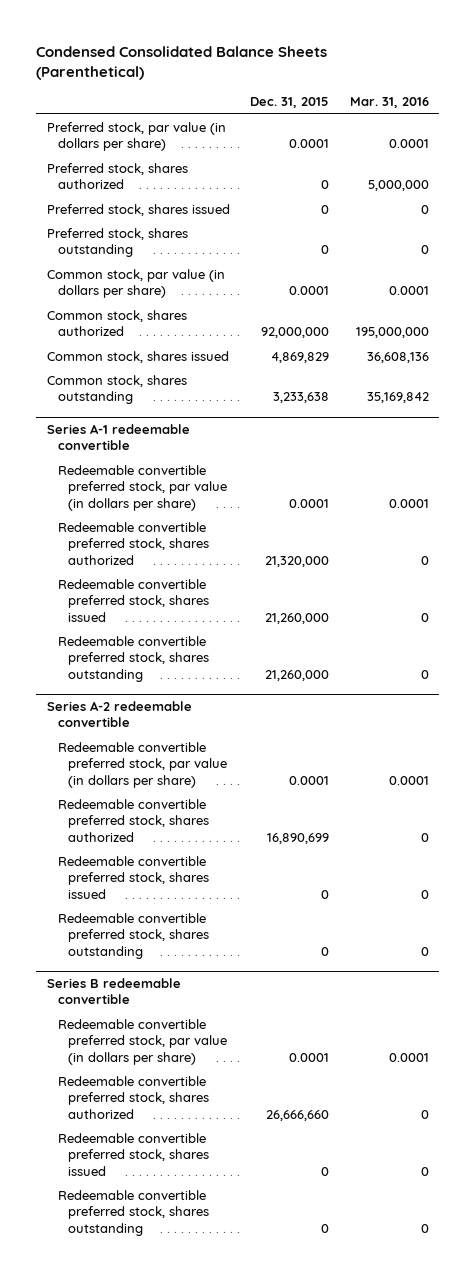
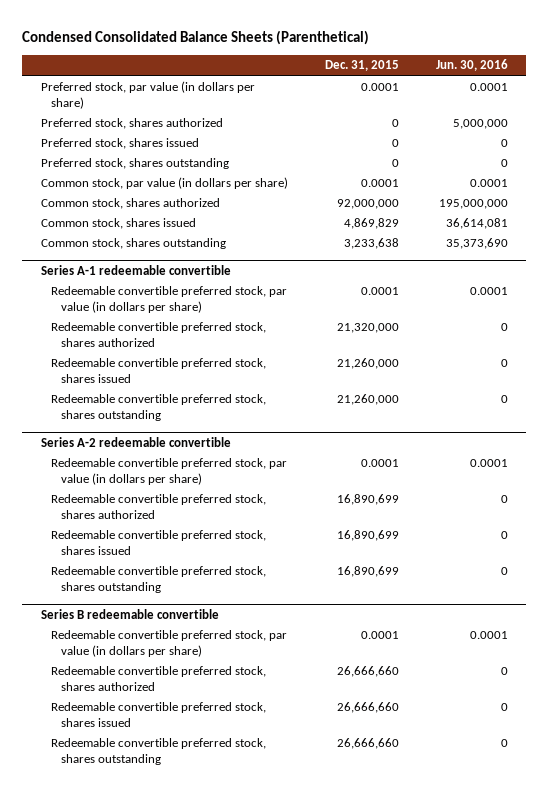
- | Dec. 31, 2015 | Mar. 31, 2016
+ | Dec. 31, 2015 | Jun. 30, 2016
@ Series A-2 redeemable convertible
- Redeemable convertible preferred stock, shares issued | 0 | 0
- Redeemable convertible preferred stock, shares outstanding | 0 | 0
+ Redeemable convertible preferred stock, shares issued | 16,890,699 | 0
+ Redeemable convertible preferred stock, shares outstanding | 16,890,699 | 0
@ Series B redeemable convertible
- Redeemable convertible preferred stock, shares issued | 0 | 0
- Redeemable convertible preferred stock, shares outstanding | 0 | 0
+ Redeemable convertible preferred stock, shares issued | 26,666,660 | 0
+ Redeemable convertible preferred stock, shares outstanding | 26,666,660 | 0

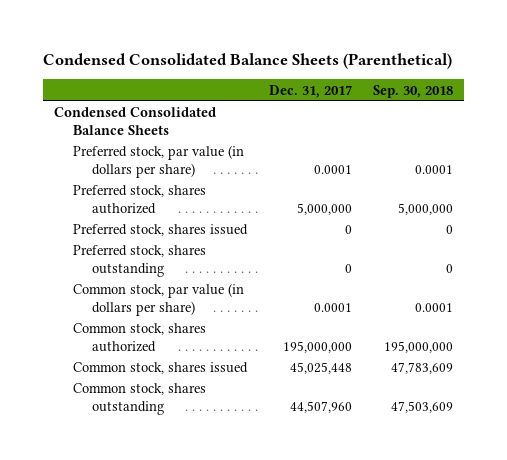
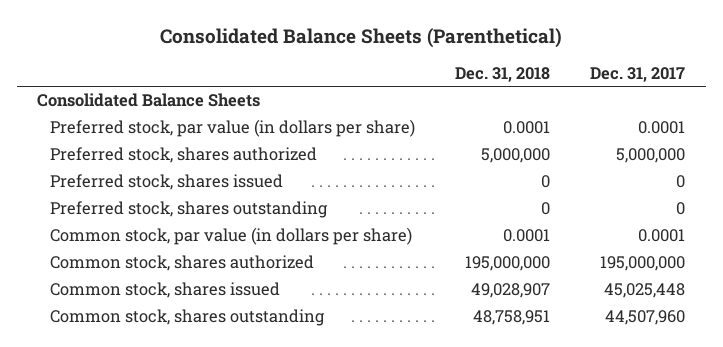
- Condensed Consolidated Balance Sheets (Parenthetical)
+ Consolidated Balance Sheets (Parenthetical)
- | Dec. 31, 2017 | Sep. 30, 2018
+ | Dec. 31, 2018 | Dec. 31, 2017
- Condensed Consolidated Balance Sheets
+ Consolidated Balance Sheets

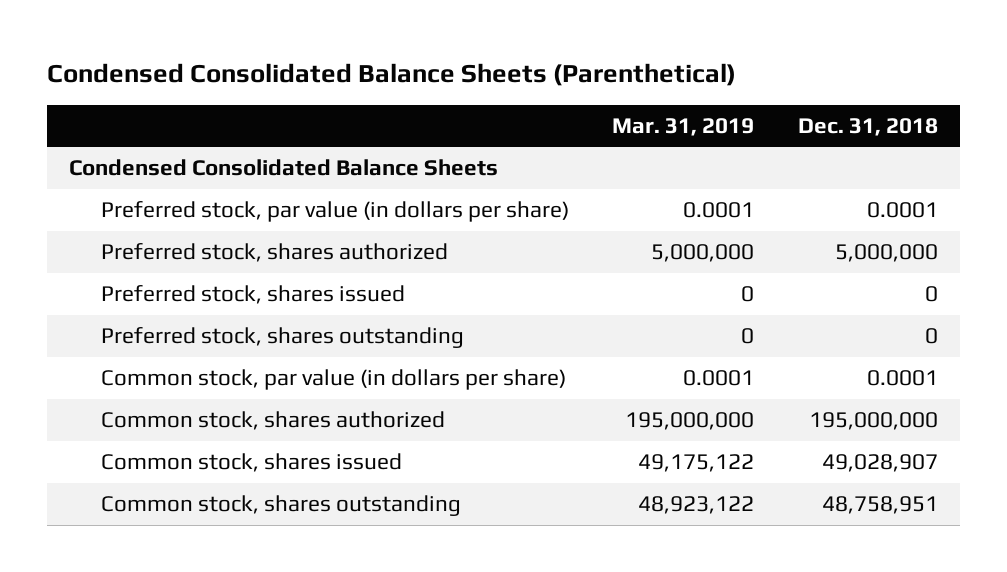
- Consolidated Balance Sheets (Parenthetical)
+ Condensed Consolidated Balance Sheets (Parenthetical)
- | Dec. 31, 2018 | Dec. 31, 2017
+ | Mar. 31, 2019 | Dec. 31, 2018
- Consolidated Balance Sheets
+ Condensed Consolidated Balance Sheets

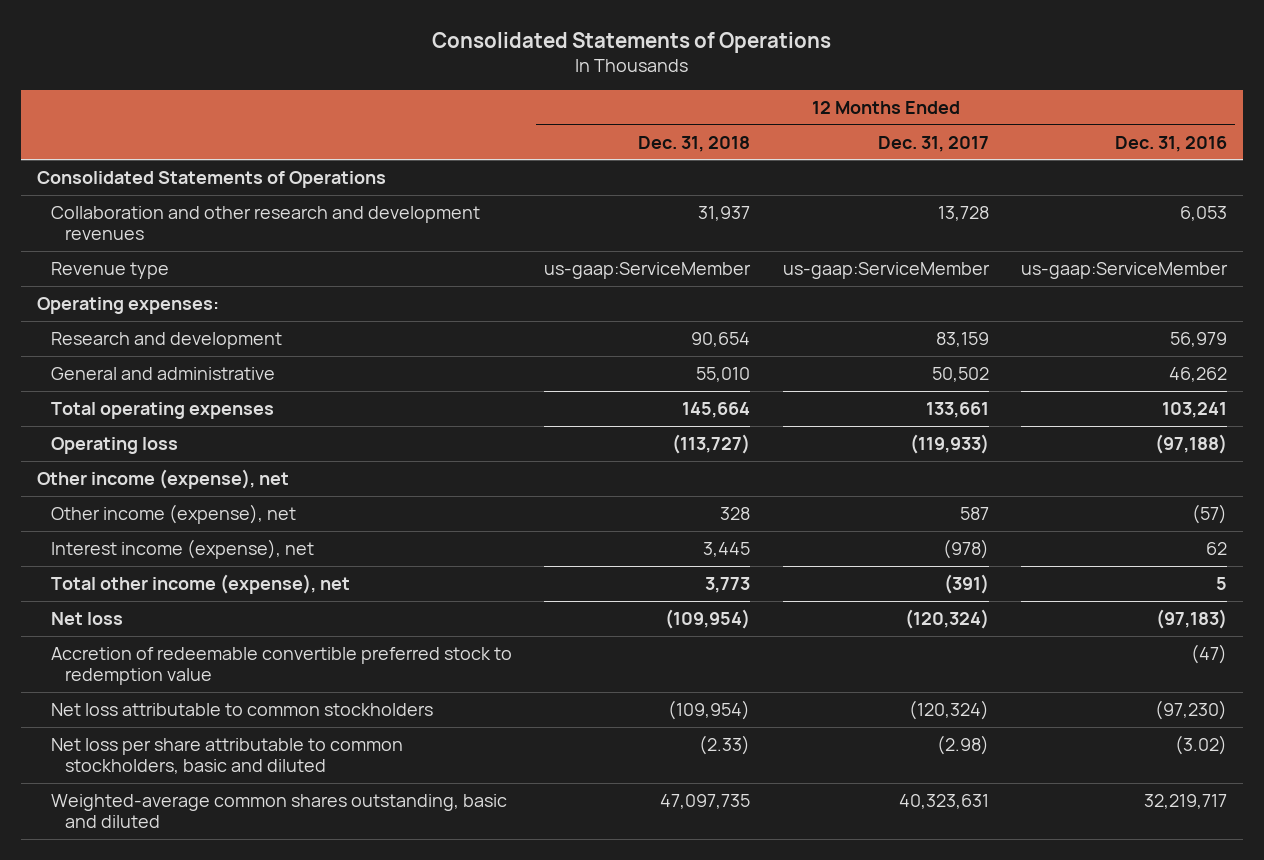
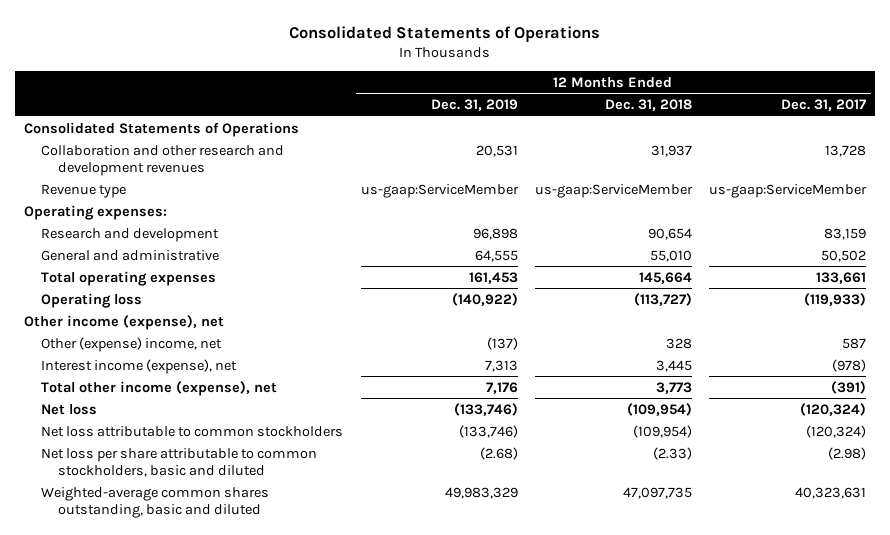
- | 12 Months Ended Dec. 31, 2018 | 12 Months Ended Dec. 31, 2017 | 12 Months Ended Dec. 31, 2016
+ | 12 Months Ended Dec. 31, 2019 | 12 Months Ended Dec. 31, 2018 | 12 Months Ended Dec. 31, 2017
- Other income (expense), net | 328 | 587 | (57)
+ Other (expense) income, net | (137) | 328 | 587
- Accretion of redeemable convertible preferred stock to redemption value | | | (47)

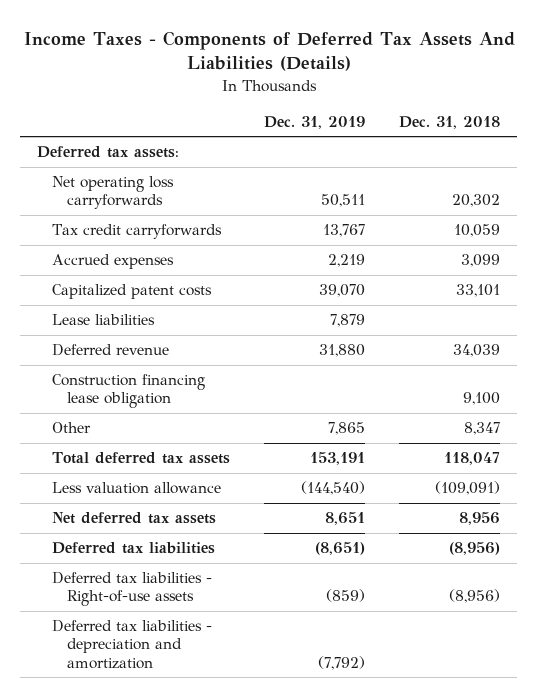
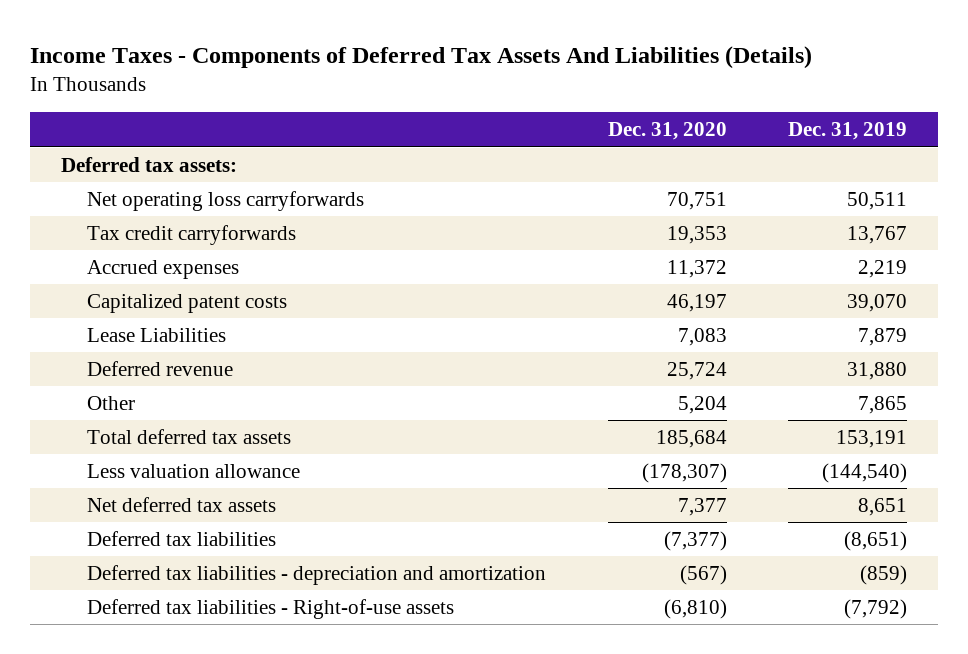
- | Dec. 31, 2019 | Dec. 31, 2018
+ | Dec. 31, 2020 | Dec. 31, 2019
- Lease liabilities | 7,879 |
+ Lease Liabilities | 7,083 | 7,879
- Construction financing lease obligation | | 9,100
- Deferred tax liabilities - Right-of-use assets | (859) | (8,956)
- Deferred tax liabilities - depreciation and amortization | (7,792) |
+ Deferred tax liabilities - depreciation and amortization | (567) | (859)
+ Deferred tax liabilities - Right-of-use assets | (6,810) | (7,792)

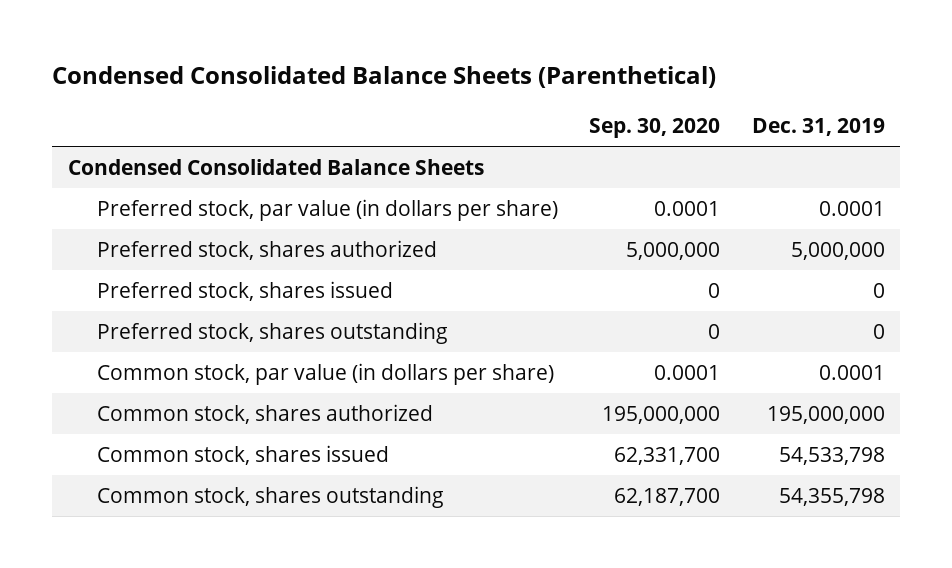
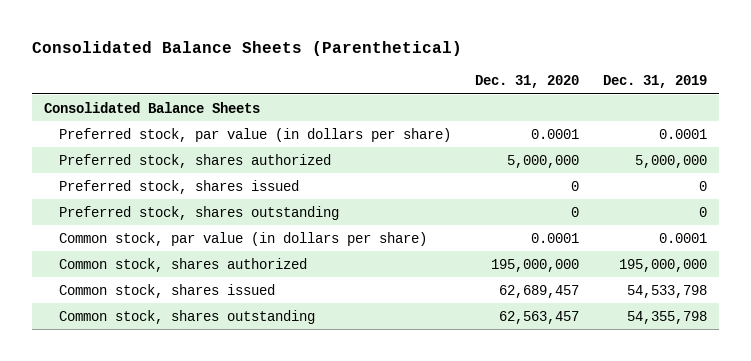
- Condensed Consolidated Balance Sheets (Parenthetical)
+ Consolidated Balance Sheets (Parenthetical)
- | Sep. 30, 2020 | Dec. 31, 2019
+ | Dec. 31, 2020 | Dec. 31, 2019
- Condensed Consolidated Balance Sheets
+ Consolidated Balance Sheets

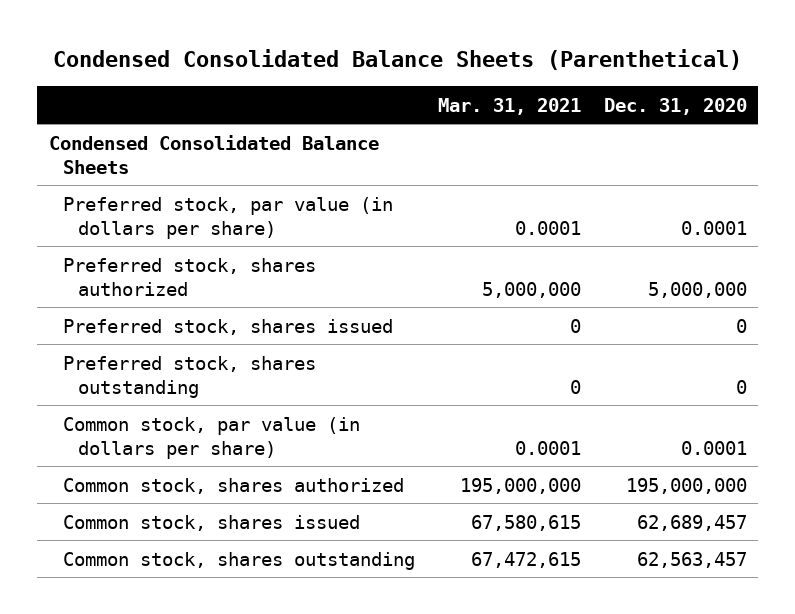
- Consolidated Balance Sheets (Parenthetical)
+ Condensed Consolidated Balance Sheets (Parenthetical)
- | Dec. 31, 2020 | Dec. 31, 2019
+ | Mar. 31, 2021 | Dec. 31, 2020
- Consolidated Balance Sheets
+ Condensed Consolidated Balance Sheets

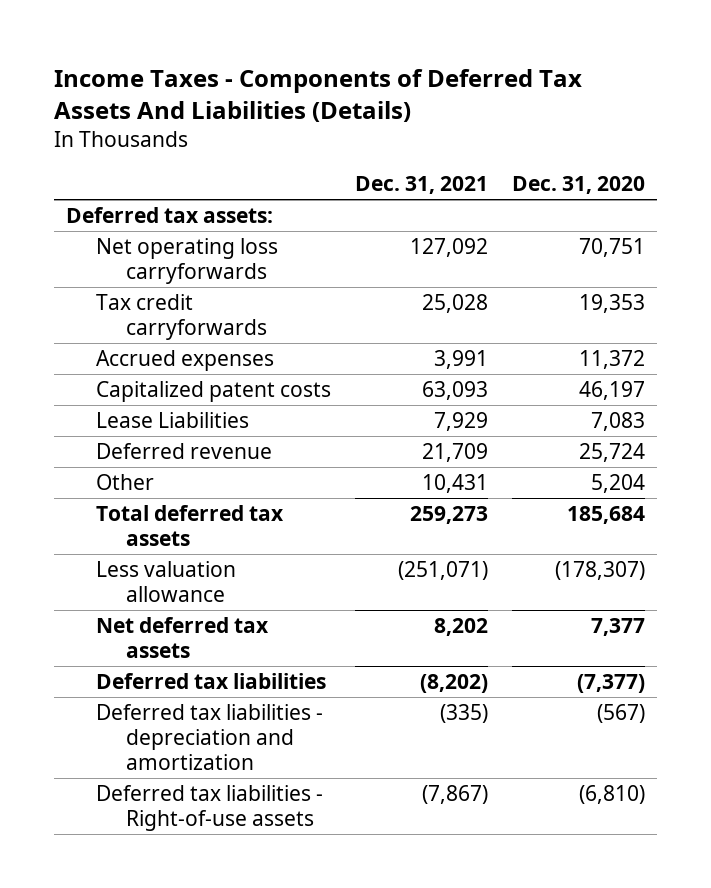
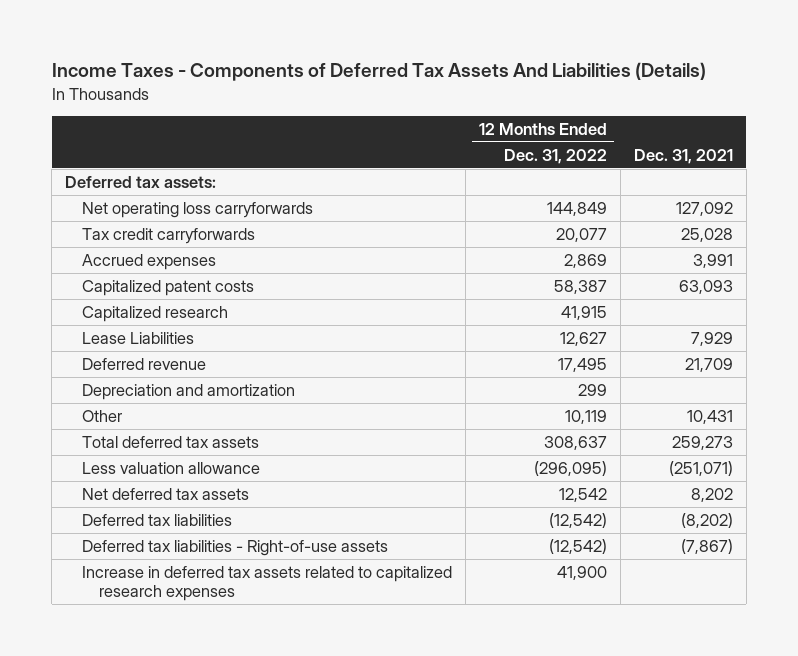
- | Dec. 31, 2021 | Dec. 31, 2020
+ | 12 Months Ended Dec. 31, 2022 | Dec. 31, 2021
+ Capitalized research | 41,915 |
+ Depreciation and amortization | 299 |
- Deferred tax liabilities - depreciation and amortization | (335) | (567)
+ Increase in deferred tax assets related to capitalized research expenses | 41,900 |

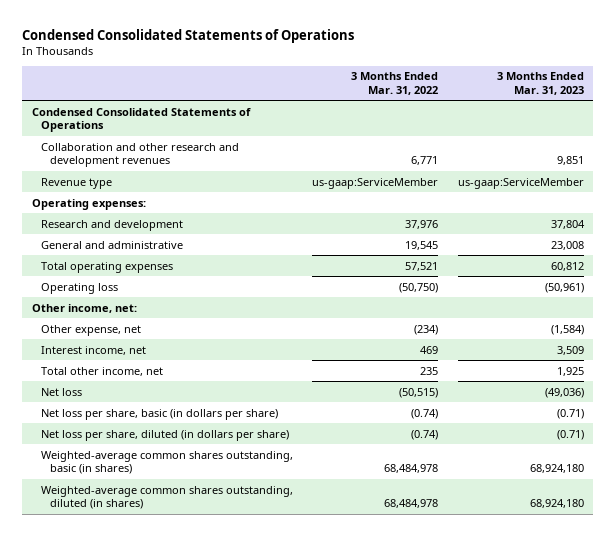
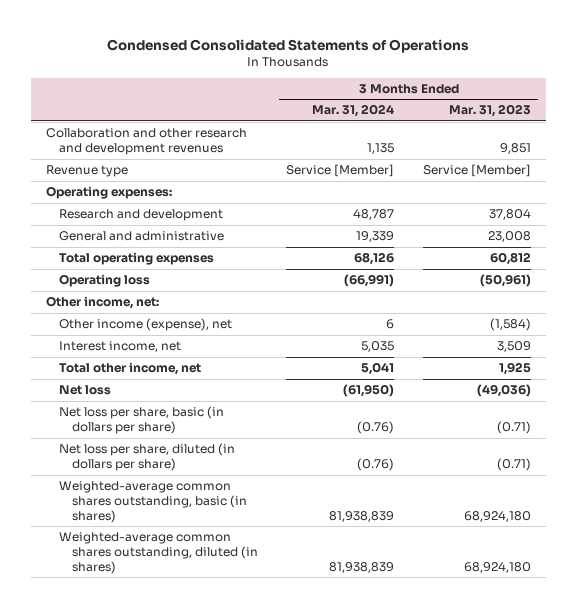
- | 3 Months Ended Mar. 31, 2022 | 3 Months Ended Mar. 31, 2023
+ | 3 Months Ended Mar. 31, 2024 | 3 Months Ended Mar. 31, 2023
- Condensed Consolidated Statements of Operations
- Revenue type | us-gaap:ServiceMember | us-gaap:ServiceMember
+ Revenue type | Service [Member] | Service [Member]
- Other expense, net | (234) | (1,584)
+ Other income (expense), net | 6 | (1,584)

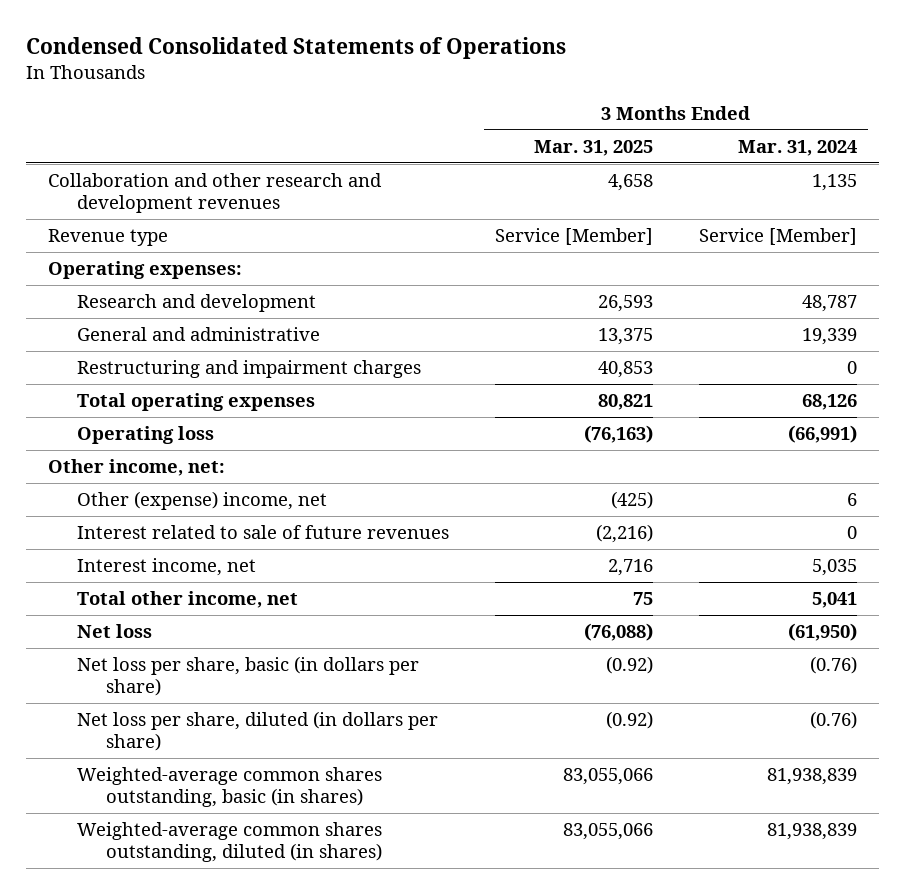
- | 3 Months Ended Mar. 31, 2024 | 3 Months Ended Mar. 31, 2023
+ | 3 Months Ended Mar. 31, 2025 | 3 Months Ended Mar. 31, 2024
+ Restructuring and impairment charges | 40,853 | 0
- Other income (expense), net | 6 | (1,584)
+ Other (expense) income, net | (425) | 6
+ Interest related to sale of future revenues | (2,216) | 0

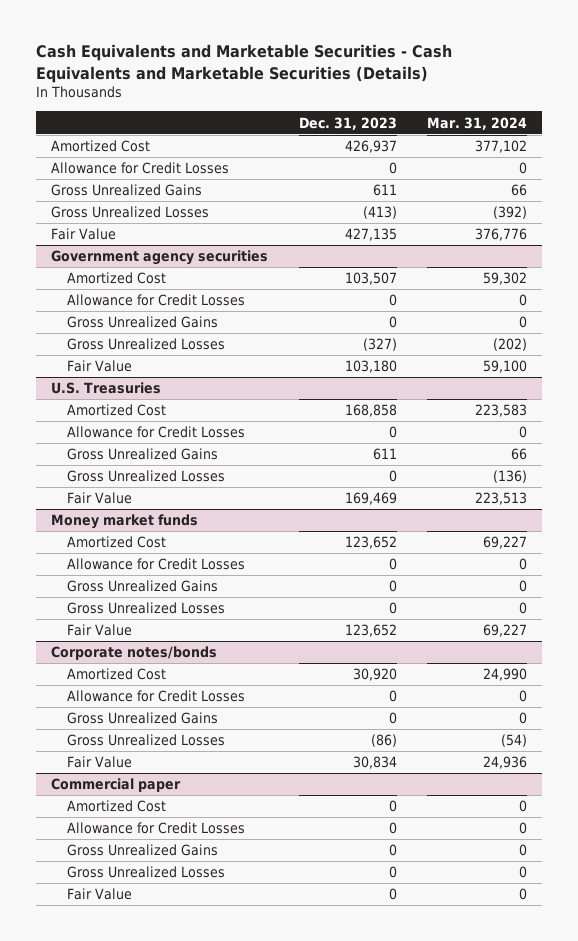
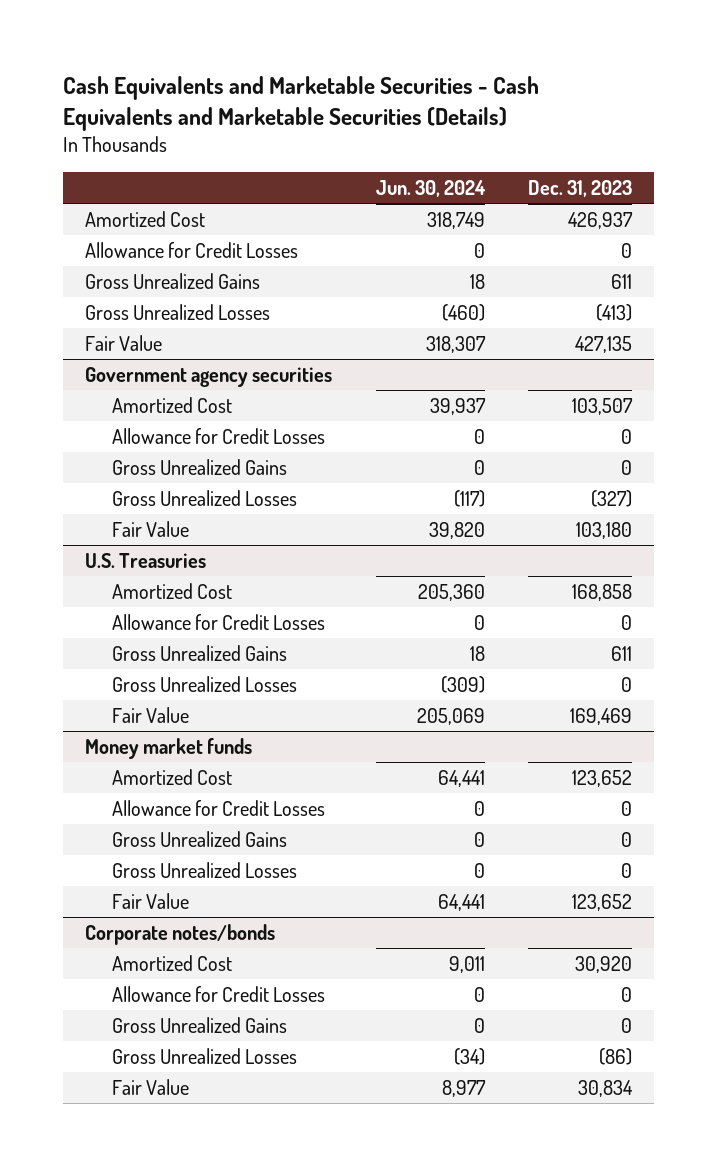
- | Dec. 31, 2023 | Mar. 31, 2024
+ | Jun. 30, 2024 | Dec. 31, 2023
- Commercial paper
- Amortized Cost | 0 | 0
- Allowance for Credit Losses | 0 | 0
- Gross Unrealized Gains | 0 | 0
- Gross Unrealized Losses | 0 | 0
- Fair Value | 0 | 0

